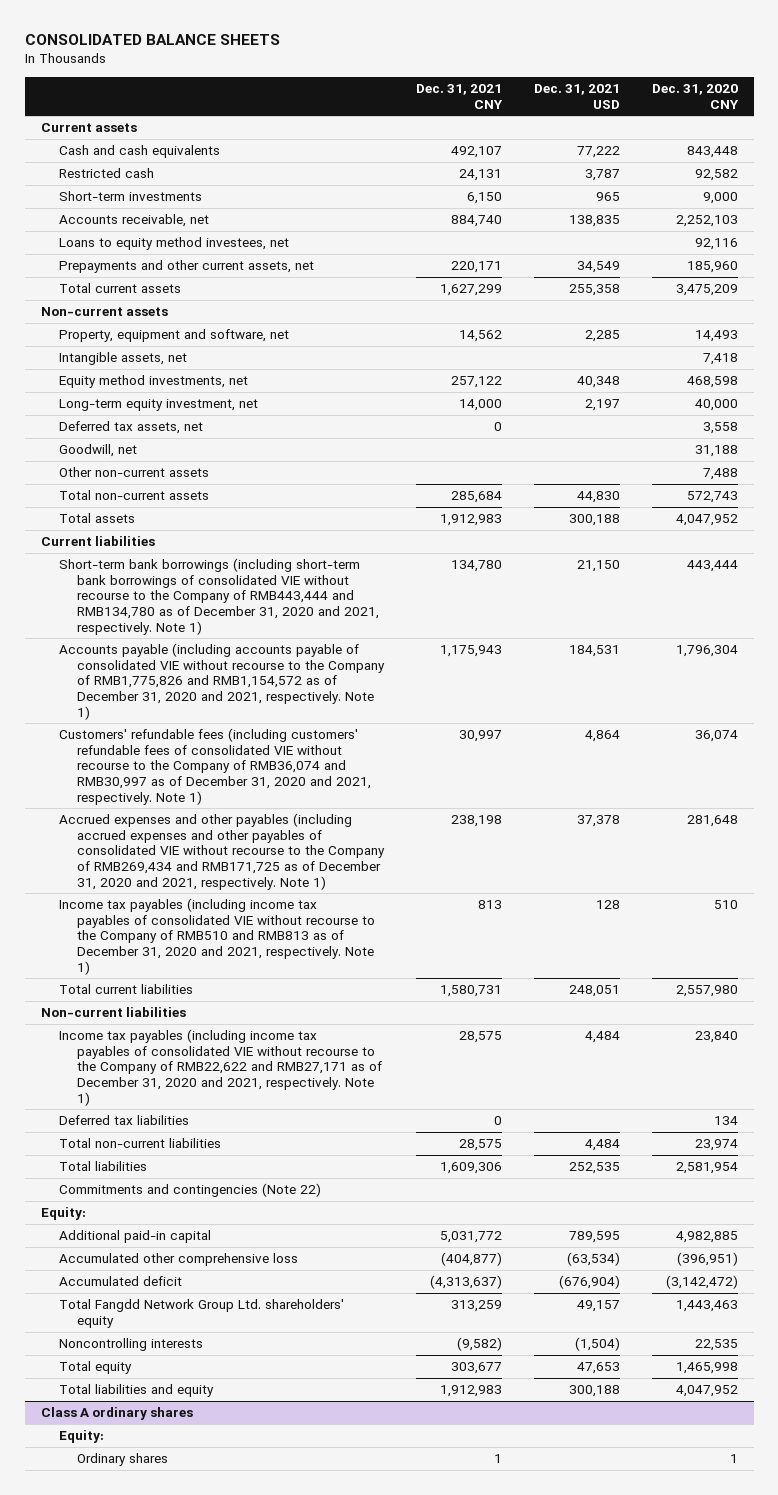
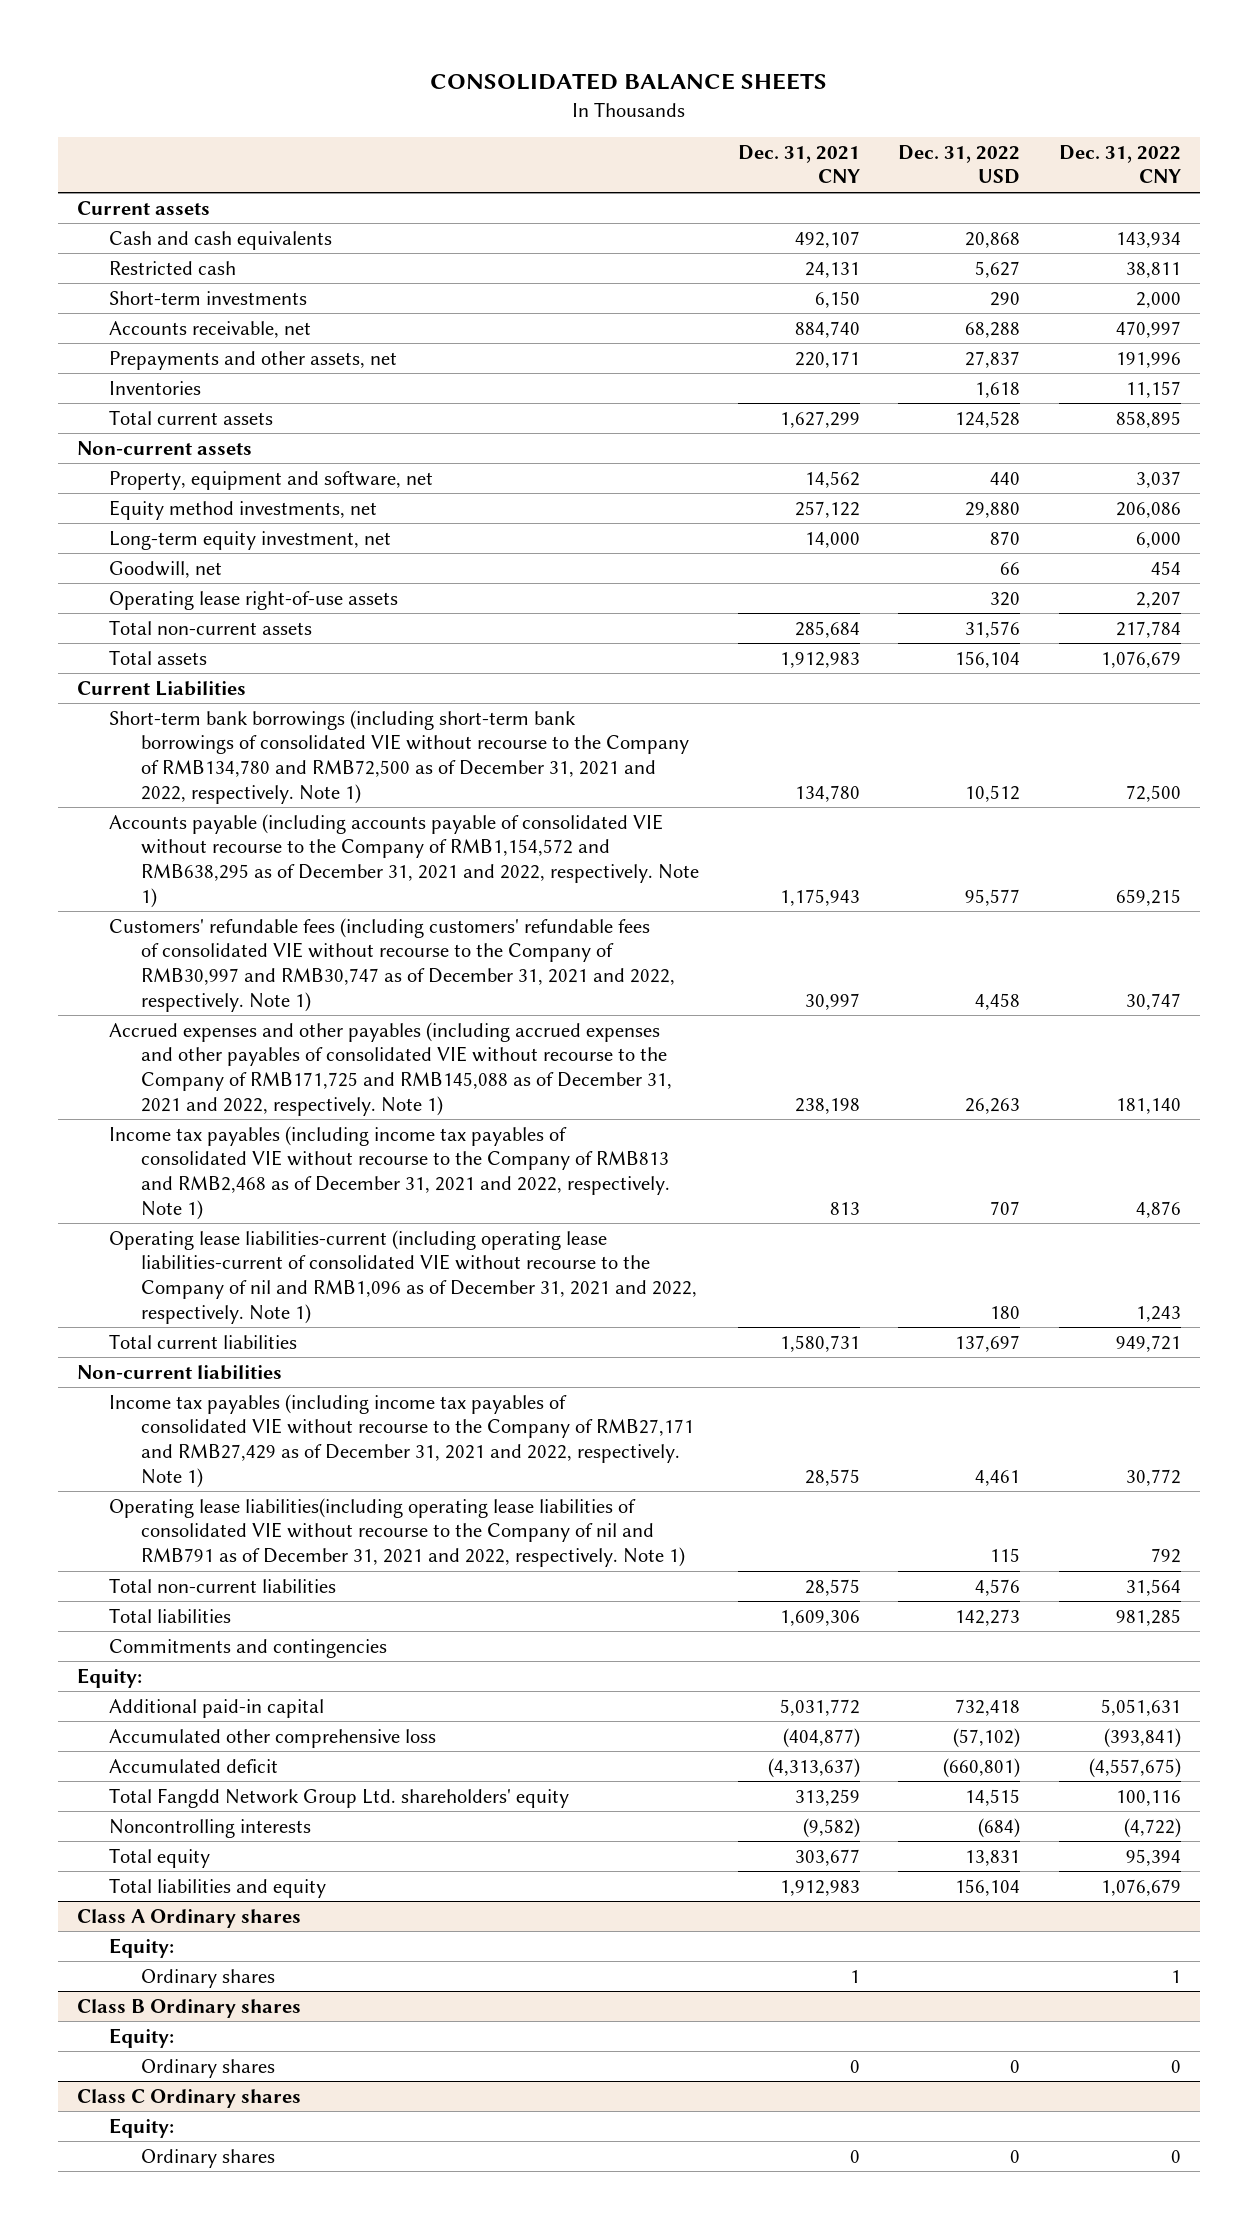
- | Dec. 31, 2021 CNY | Dec. 31, 2021 USD | Dec. 31, 2020 CNY
+ | Dec. 31, 2021 CNY | Dec. 31, 2022 USD | Dec. 31, 2022 CNY
- Loans to equity method investees, net | | | 92,116
- Prepayments and other current assets, net | 220,171 | 34,549 | 185,960
+ Prepayments and other assets, net | 220,171 | 27,837 | 191,996
+ Inventories | | 1,618 | 11,157
- Intangible assets, net | | | 7,418
- Deferred tax assets, net | 0 | | 3,558
- Other non-current assets | | | 7,488
+ Operating lease right-of-use assets | | 320 | 2,207
- Current liabilities
- Short-term bank borrowings (including short-term bank borrowings of consolidated VIE without recourse to the Company of RMB443,444 and RMB134,780 as of December 31, 2020 and 2021, respectively. Note 1) | 134,780 | 21,150 | 443,444
- Accounts payable (including accounts payable of consolidated VIE without recourse to the Company of RMB1,775,826 and RMB1,154,572 as of December 31, 2020 and 2021, respectively. Note 1) | 1,175,943 | 184,531 | 1,796,304
- Customers' refundable fees (including customers' refundable fees of consolidated VIE without recourse to the Company of RMB36,074 and RMB30,997 as of December 31, 2020 and 2021, respectively. Note 1) | 30,997 | 4,864 | 36,074
- Accrued expenses and other payables (including accrued expenses and other payables of consolidated VIE without recourse to the Company of RMB269,434 and RMB171,725 as of December 31, 2020 and 2021, respectively. Note 1) | 238,198 | 37,378 | 281,648
- Income tax payables (including income tax payables of consolidated VIE without recourse to the Company of RMB510 and RMB813 as of December 31, 2020 and 2021, respectively. Note 1) | 813 | 128 | 510
+ Current Liabilities
+ Short-term bank borrowings (including short-term bank borrowings of consolidated VIE without recourse to the Company of RMB134,780 and RMB72,500 as of December 31, 2021 and 2022, respectively. Note 1) | 134,780 | 10,512 | 72,500
+ Accounts payable (including accounts payable of consolidated VIE without recourse to the Company of RMB1,154,572 and RMB638,295 as of December 31, 2021 and 2022, respectively. Note 1) | 1,175,943 | 95,577 | 659,215
+ Customers' refundable fees (including customers' refundable fees of consolidated VIE without recourse to the Company of RMB30,997 and RMB30,747 as of December 31, 2021 and 2022, respectively. Note 1) | 30,997 | 4,458 | 30,747
+ Accrued expenses and other payables (including accrued expenses and other payables of consolidated VIE without recourse to the Company of RMB171,725 and RMB145,088 as of December 31, 2021 and 2022, respectively. Note 1) | 238,198 | 26,263 | 181,140
+ Income tax payables (including income tax payables of consolidated VIE without recourse to the Company of RMB813 and RMB2,468 as of December 31, 2021 and 2022, respectively. Note 1) | 813 | 707 | 4,876
+ Operating lease liabilities-current (including operating lease liabilities-current of consolidated VIE without recourse to the Company of nil and RMB1,096 as of December 31, 2021 and 2022, respectively. Note 1) | | 180 | 1,243
- Income tax payables (including income tax payables of consolidated VIE without recourse to the Company of RMB22,622 and RMB27,171 as of December 31, 2020 and 2021, respectively. Note 1) | 28,575 | 4,484 | 23,840
- Deferred tax liabilities | 0 | | 134
+ Income tax payables (including income tax payables of consolidated VIE without recourse to the Company of RMB27,171 and RMB27,429 as of December 31, 2021 and 2022, respectively. Note 1) | 28,575 | 4,461 | 30,772
+ Operating lease liabilities(including operating lease liabilities of consolidated VIE without recourse to the Company of nil and RMB791 as of December 31, 2021 and 2022, respectively. Note 1) | | 115 | 792
- Commitments and contingencies (Note 22)
+ Commitments and contingencies
- Class A ordinary shares
+ Class A Ordinary shares
+ Class B Ordinary shares
+ Equity:
+ Ordinary shares | 0 | 0 | 0
+ Class C Ordinary shares
+ Equity:
+ Ordinary shares | 0 | 0 | 0

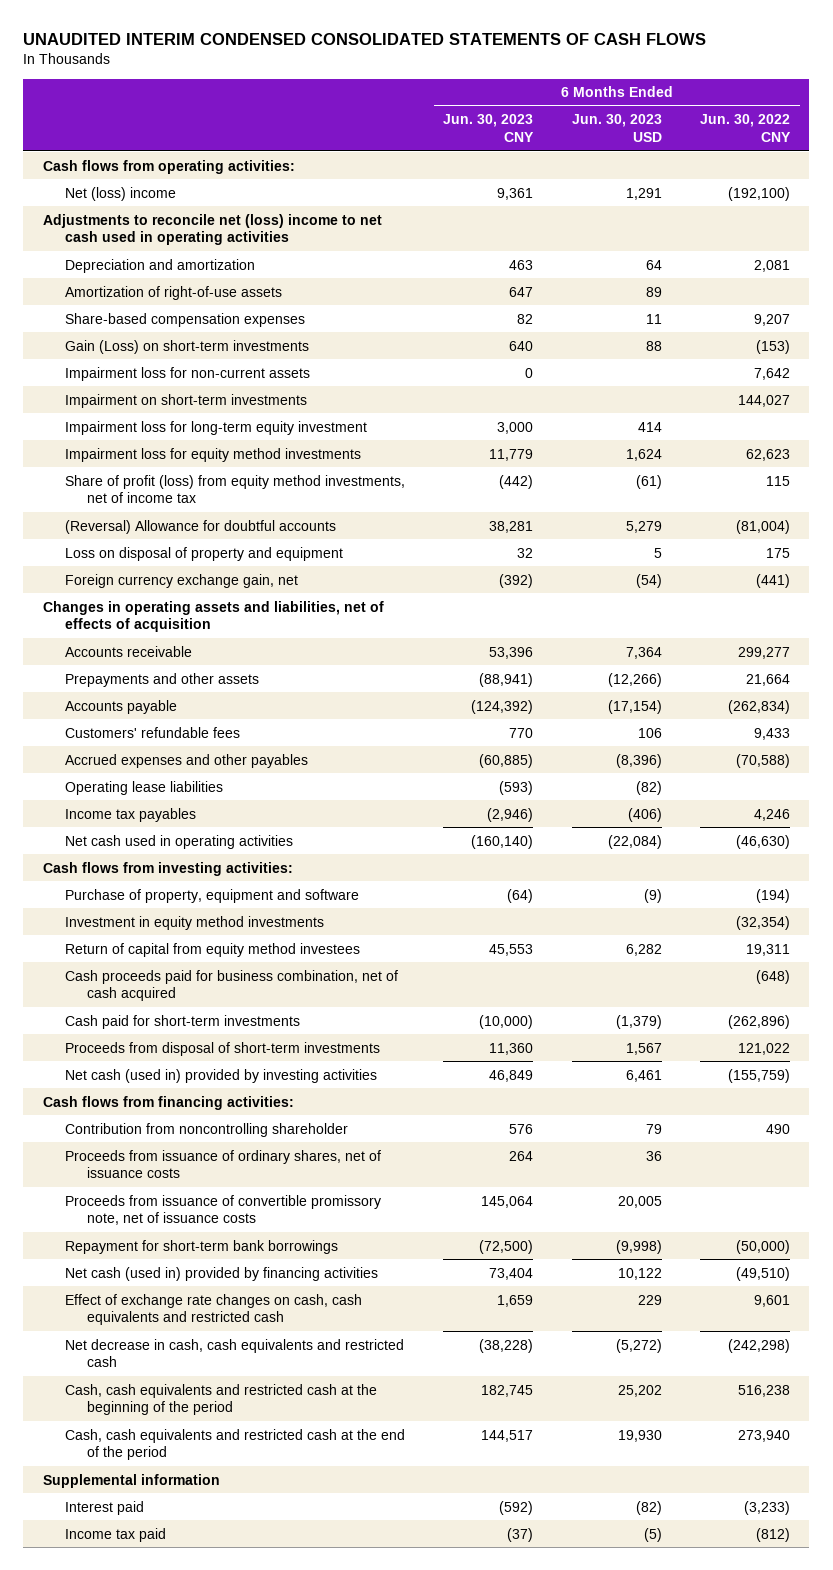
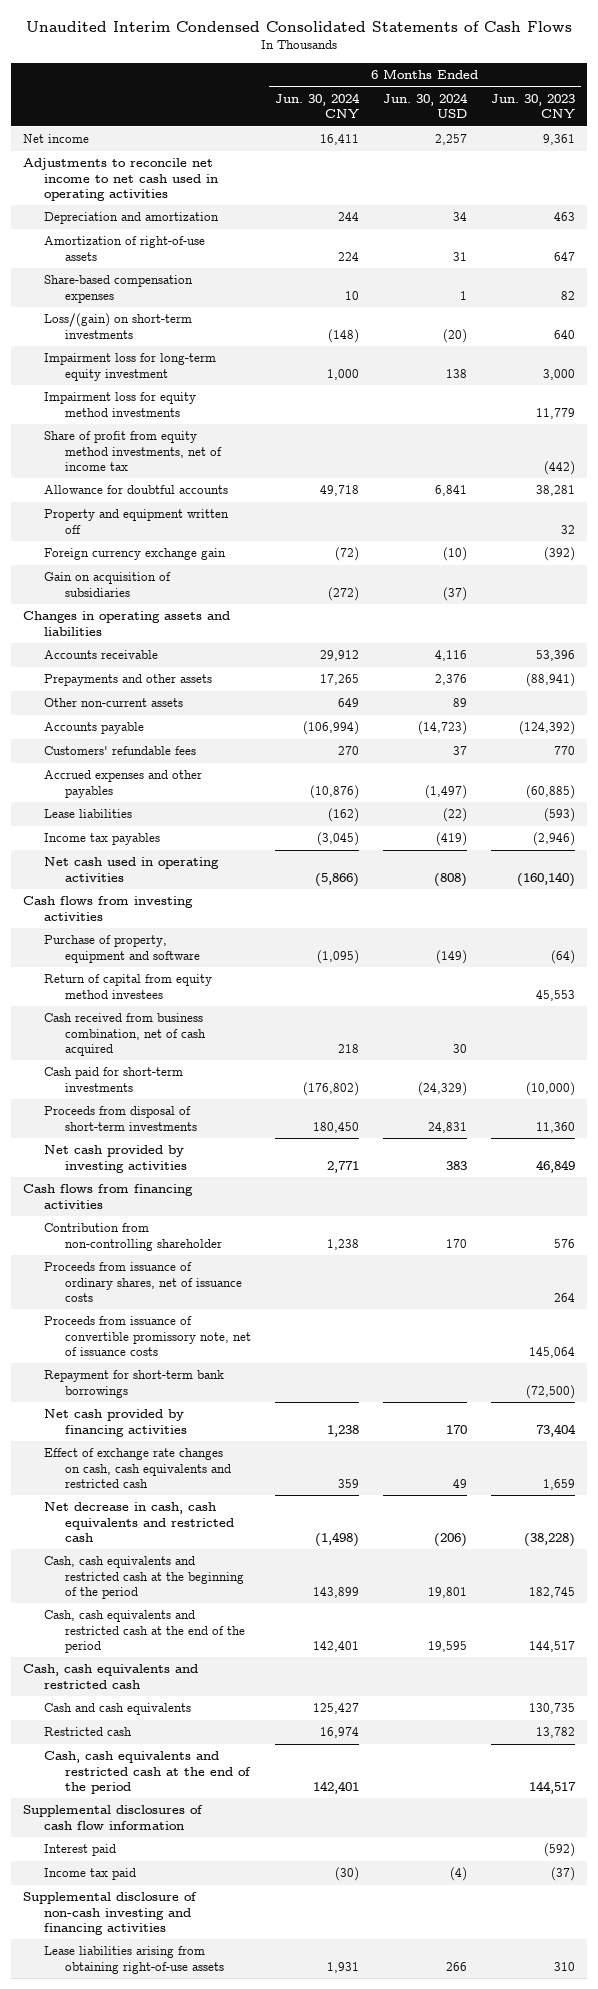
- UNAUDITED INTERIM CONDENSED CONSOLIDATED STATEMENTS OF CASH FLOWS
+ Unaudited Interim Condensed Consolidated Statements of Cash Flows
- | 6 Months Ended Jun. 30, 2023 CNY | 6 Months Ended Jun. 30, 2023 USD | 6 Months Ended Jun. 30, 2022 CNY
+ | 6 Months Ended Jun. 30, 2024 CNY | 6 Months Ended Jun. 30, 2024 USD | 6 Months Ended Jun. 30, 2023 CNY
- Cash flows from operating activities:
- Net (loss) income | 9,361 | 1,291 | (192,100)
- Adjustments to reconcile net (loss) income to net cash used in operating activities
+ Net income | 16,411 | 2,257 | 9,361
+ Adjustments to reconcile net income to net cash used in operating activities
- Gain (Loss) on short-term investments | 640 | 88 | (153)
- Impairment loss for non-current assets | 0 | | 7,642
- Impairment on short-term investments | | | 144,027
+ Loss/(gain) on short-term investments | (148) | (20) | 640
- Share of profit (loss) from equity method investments, net of income tax | (442) | (61) | 115
- (Reversal) Allowance for doubtful accounts | 38,281 | 5,279 | (81,004)
- Loss on disposal of property and equipment | 32 | 5 | 175
- Foreign currency exchange gain, net | (392) | (54) | (441)
- Changes in operating assets and liabilities, net of effects of acquisition
+ Share of profit from equity method investments, net of income tax | | | (442)
+ Allowance for doubtful accounts | 49,718 | 6,841 | 38,281
+ Property and equipment written off | | | 32
+ Foreign currency exchange gain | (72) | (10) | (392)
+ Gain on acquisition of subsidiaries | (272) | (37) |
+ Changes in operating assets and liabilities
+ Other non-current assets | 649 | 89 |
- Operating lease liabilities | (593) | (82) |
+ Lease liabilities | (162) | (22) | (593)
- Cash flows from investing activities:
+ Cash flows from investing activities
- Investment in equity method investments | | | (32,354)
- Cash proceeds paid for business combination, net of cash acquired | | | (648)
+ Cash received from business combination, net of cash acquired | 218 | 30 |
- Net cash (used in) provided by investing activities | 46,849 | 6,461 | (155,759)
- Cash flows from financing activities:
- Contribution from noncontrolling shareholder | 576 | 79 | 490
+ Net cash provided by investing activities | 2,771 | 383 | 46,849
+ Cash flows from financing activities
+ Contribution from non-controlling shareholder | 1,238 | 170 | 576
- Net cash (used in) provided by financing activities | 73,404 | 10,122 | (49,510)
+ Net cash provided by financing activities | 1,238 | 170 | 73,404
- Supplemental information
+ Cash, cash equivalents and restricted cash
+ Cash and cash equivalents | 125,427 | | 130,735
+ Restricted cash | 16,974 | | 13,782
+ Cash, cash equivalents and restricted cash at the end of the period | 142,401 | | 144,517
+ Supplemental disclosures of cash flow information
+ Supplemental disclosure of non-cash investing and financing activities
+ Lease liabilities arising from obtaining right-of-use assets | 1,931 | 266 | 310

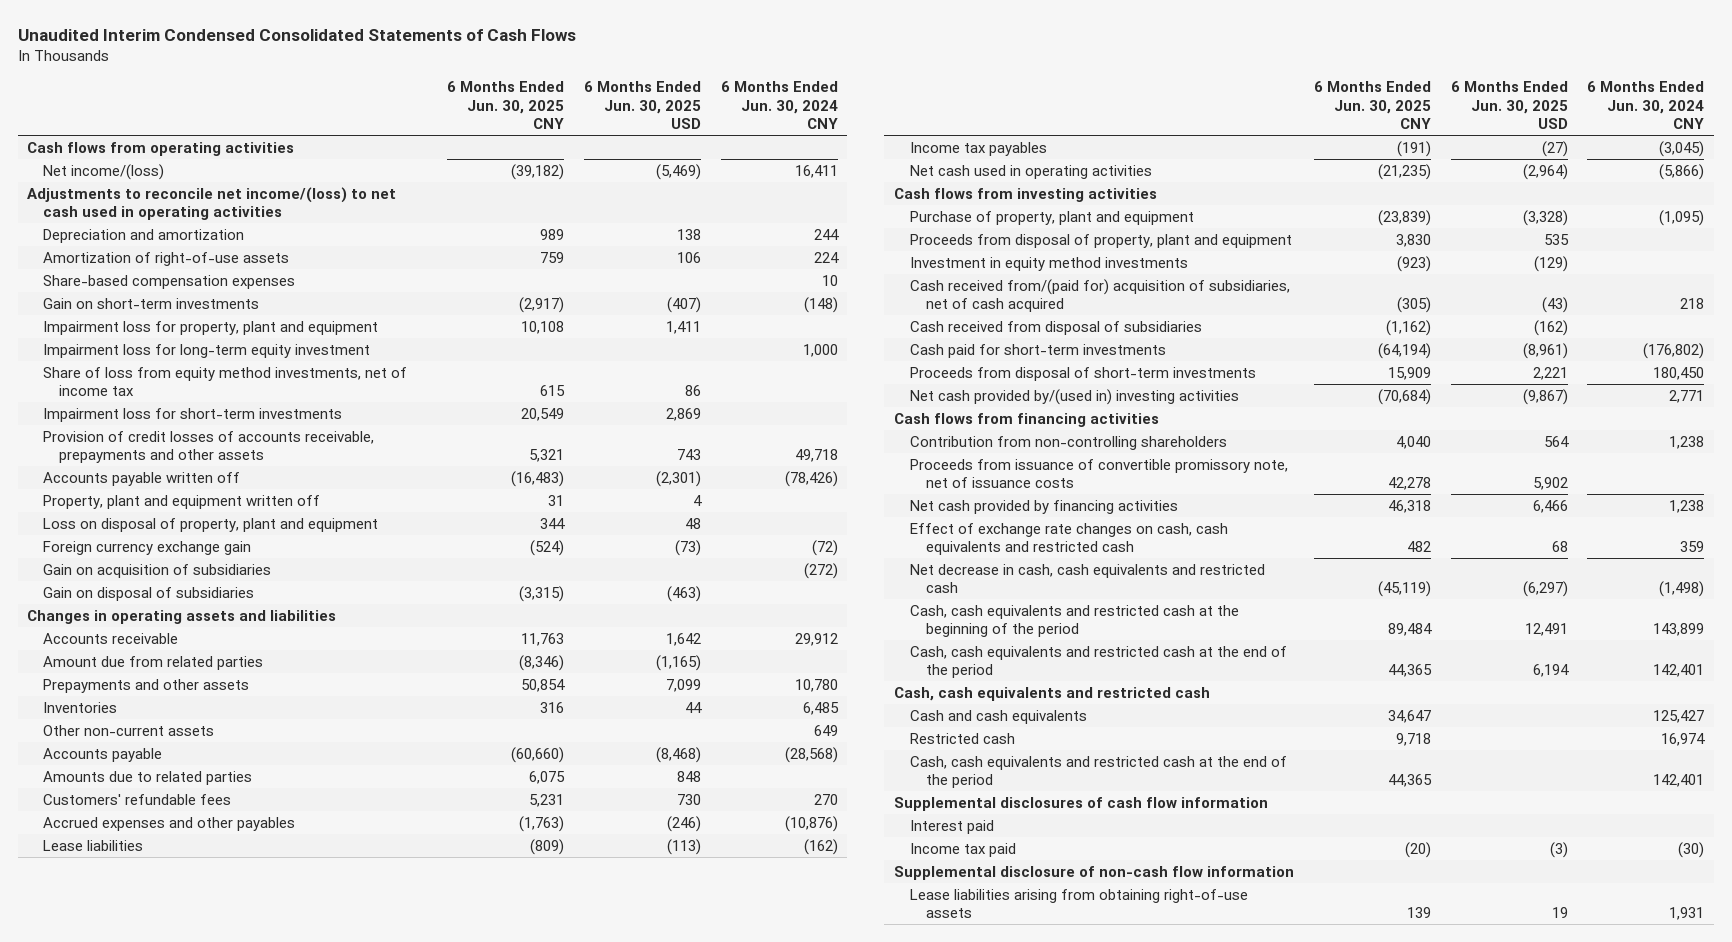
- | 6 Months Ended Jun. 30, 2024 CNY | 6 Months Ended Jun. 30, 2024 USD | 6 Months Ended Jun. 30, 2023 CNY
+ | 6 Months Ended Jun. 30, 2025 CNY | 6 Months Ended Jun. 30, 2025 USD | 6 Months Ended Jun. 30, 2024 CNY
- Net income | 16,411 | 2,257 | 9,361
- Adjustments to reconcile net income to net cash used in operating activities
+ Cash flows from operating activities
+ Net income/(loss) | (39,182) | (5,469) | 16,411
+ Adjustments to reconcile net income/(loss) to net cash used in operating activities
- Loss/(gain) on short-term investments | (148) | (20) | 640
+ Gain on short-term investments | (2,917) | (407) | (148)
+ Impairment loss for property, plant and equipment | 10,108 | 1,411 |
- Impairment loss for equity method investments | | | 11,779
- Share of profit from equity method investments, net of income tax | | | (442)
- Allowance for doubtful accounts | 49,718 | 6,841 | 38,281
- Property and equipment written off | | | 32
+ Share of loss from equity method investments, net of income tax | 615 | 86 |
+ Impairment loss for short-term investments | 20,549 | 2,869 |
+ Provision of credit losses of accounts receivable, prepayments and other assets | 5,321 | 743 | 49,718
+ Accounts payable written off | (16,483) | (2,301) | (78,426)
+ Property, plant and equipment written off | 31 | 4 |
+ Loss on disposal of property, plant and equipment | 344 | 48 |
+ Gain on disposal of subsidiaries | (3,315) | (463) |
- Prepayments and other assets | 17,265 | 2,376 | (88,941)
+ Amount due from related parties | (8,346) | (1,165) |
+ Prepayments and other assets | 50,854 | 7,099 | 10,780
+ Inventories | 316 | 44 | 6,485
- Accounts payable | (106,994) | (14,723) | (124,392)
+ Accounts payable | (60,660) | (8,468) | (28,568)
+ Amounts due to related parties | 6,075 | 848 |
- Purchase of property, equipment and software | (1,095) | (149) | (64)
- Return of capital from equity method investees | | | 45,553
- Cash received from business combination, net of cash acquired | 218 | 30 |
+ Purchase of property, plant and equipment | (23,839) | (3,328) | (1,095)
+ Proceeds from disposal of property, plant and equipment | 3,830 | 535 |
+ Investment in equity method investments | (923) | (129) |
+ Cash received from/(paid for) acquisition of subsidiaries, net of cash acquired | (305) | (43) | 218
+ Cash received from disposal of subsidiaries | (1,162) | (162) |
- Net cash provided by investing activities | 2,771 | 383 | 46,849
+ Net cash provided by/(used in) investing activities | (70,684) | (9,867) | 2,771
- Contribution from non-controlling shareholder | 1,238 | 170 | 576
- Proceeds from issuance of ordinary shares, net of issuance costs | | | 264
+ Contribution from non-controlling shareholders | 4,040 | 564 | 1,238
- Repayment for short-term bank borrowings | | | (72,500)
- Supplemental disclosure of non-cash investing and financing activities
+ Supplemental disclosure of non-cash flow information

